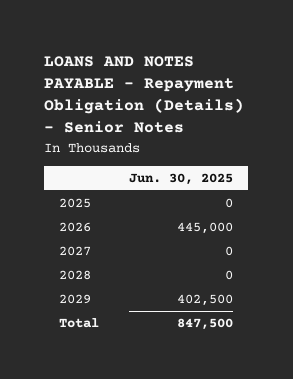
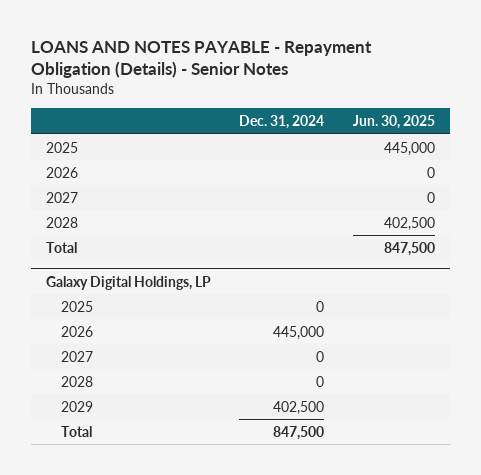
- | Jun. 30, 2025
+ | Dec. 31, 2024 | Jun. 30, 2025
- 2025 | 0
- 2026 | 445,000
+ 2025 | | 445,000
+ 2026 | | 0
- 2028 | 0
- 2029 | 402,500
+ 2028 | | 402,500
+ Galaxy Digital Holdings, LP
+ 2025 | 0 |
+ 2026 | 445,000 |
+ 2027 | 0 |
+ 2028 | 0 |
+ 2029 | 402,500 |
+ Total | 847,500 |

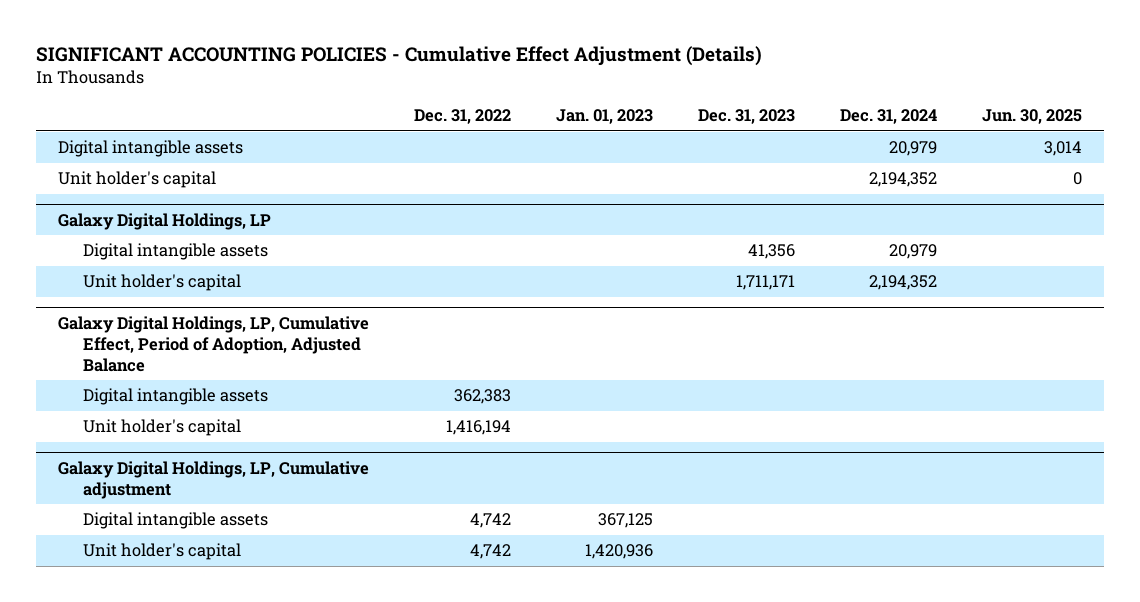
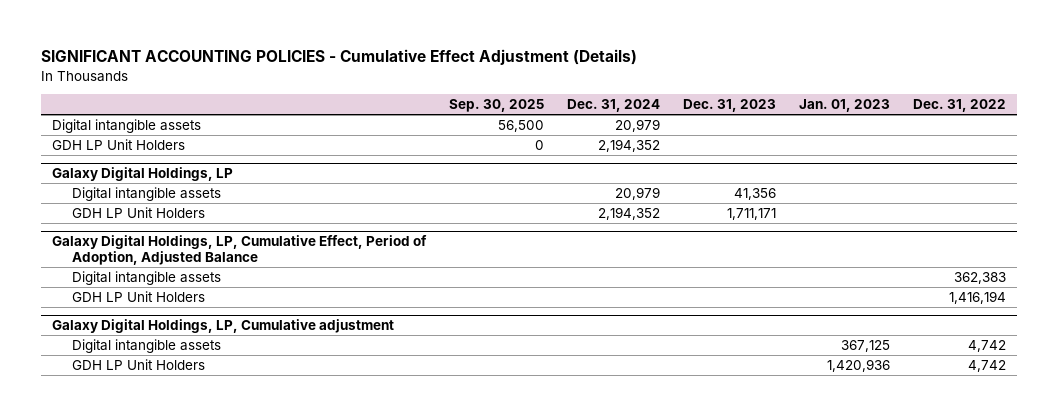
- | Dec. 31, 2022 | Jan. 01, 2023 | Dec. 31, 2023 | Dec. 31, 2024 | Jun. 30, 2025
+ | Sep. 30, 2025 | Dec. 31, 2024 | Dec. 31, 2023 | Jan. 01, 2023 | Dec. 31, 2022
- Unit holder's capital | | | | 2,194,352 | 0
+ GDH LP Unit Holders | 0 | 2,194,352 | | |
@ Galaxy Digital Holdings, LP
- Unit holder's capital | | | 1,711,171 | 2,194,352 |
+ GDH LP Unit Holders | | 2,194,352 | 1,711,171 | |
@ Galaxy Digital Holdings, LP, Cumulative Effect, Period of Adoption, Adjusted Balance
- Unit holder's capital | 1,416,194 | | | |
+ GDH LP Unit Holders | | | | | 1,416,194
@ Galaxy Digital Holdings, LP, Cumulative adjustment
- Unit holder's capital | 4,742 | 1,420,936 | | |
+ GDH LP Unit Holders | | | | 1,420,936 | 4,742

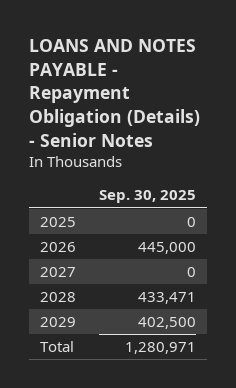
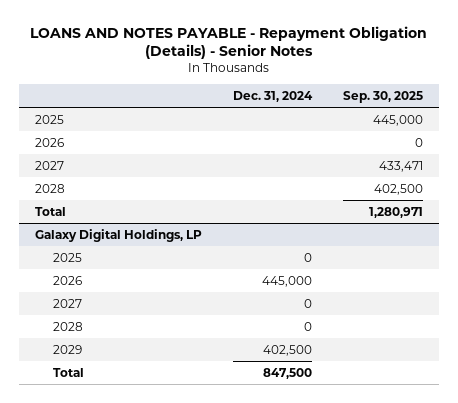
- | Sep. 30, 2025
+ | Dec. 31, 2024 | Sep. 30, 2025
- 2025 | 0
- 2026 | 445,000
- 2027 | 0
- 2028 | 433,471
- 2029 | 402,500
+ 2025 | | 445,000
+ 2026 | | 0
+ 2027 | | 433,471
+ 2028 | | 402,500
+ Galaxy Digital Holdings, LP
+ 2025 | 0 |
+ 2026 | 445,000 |
+ 2027 | 0 |
+ 2028 | 0 |
+ 2029 | 402,500 |
+ Total | 847,500 |

